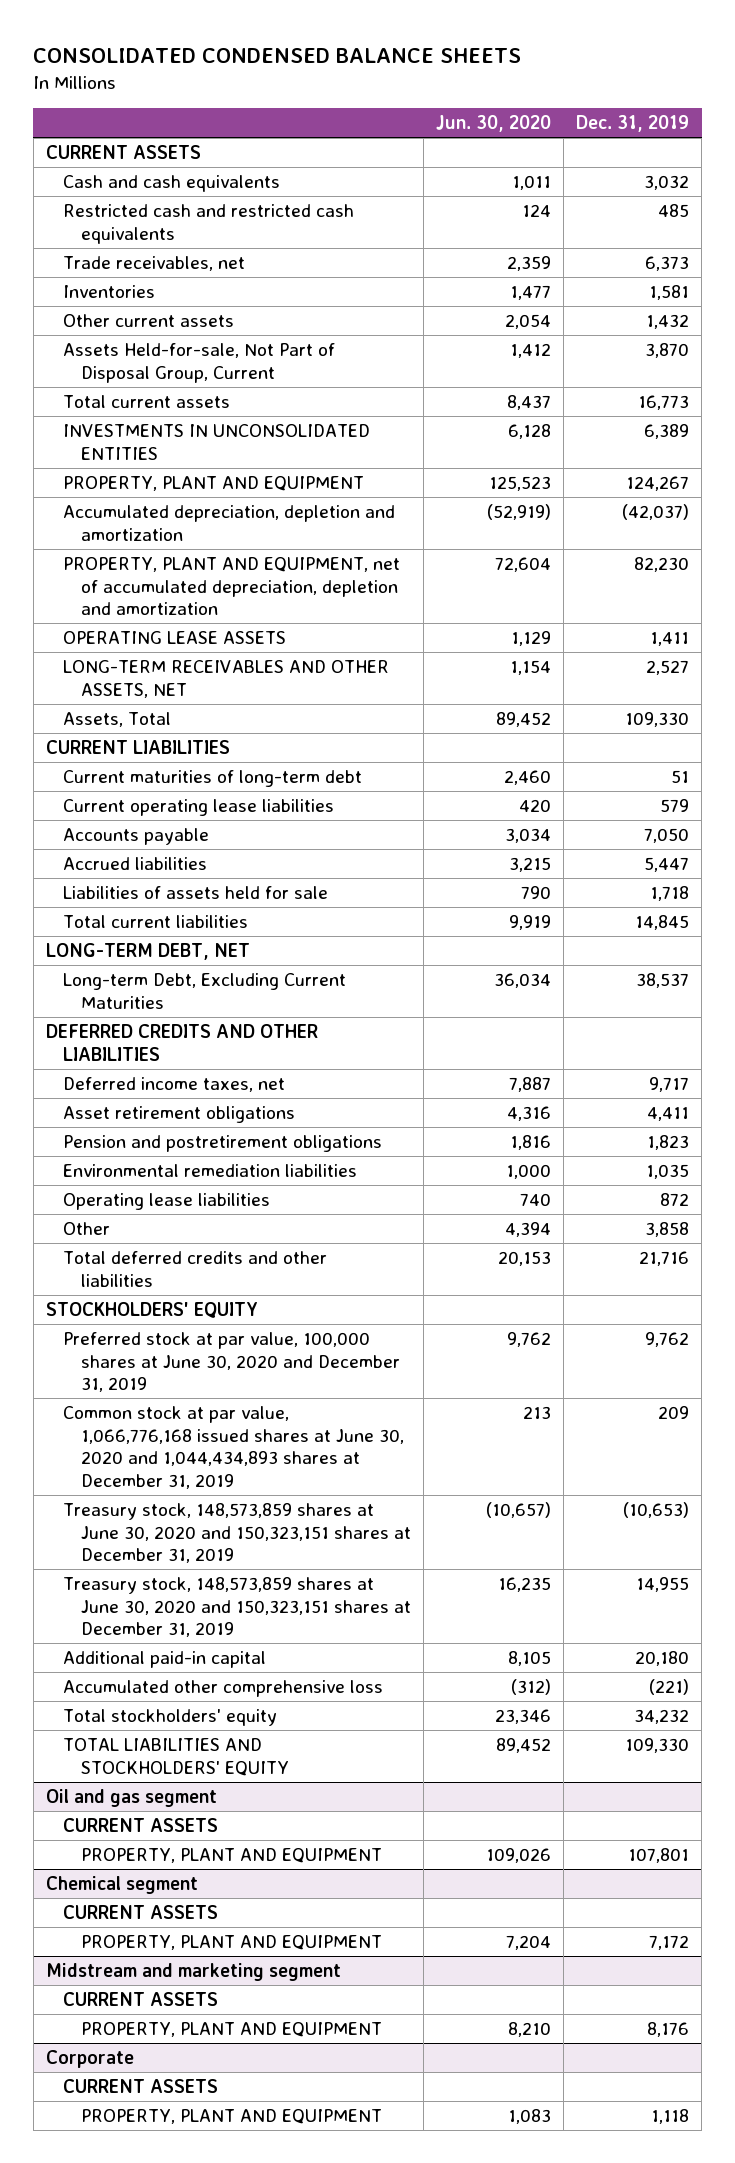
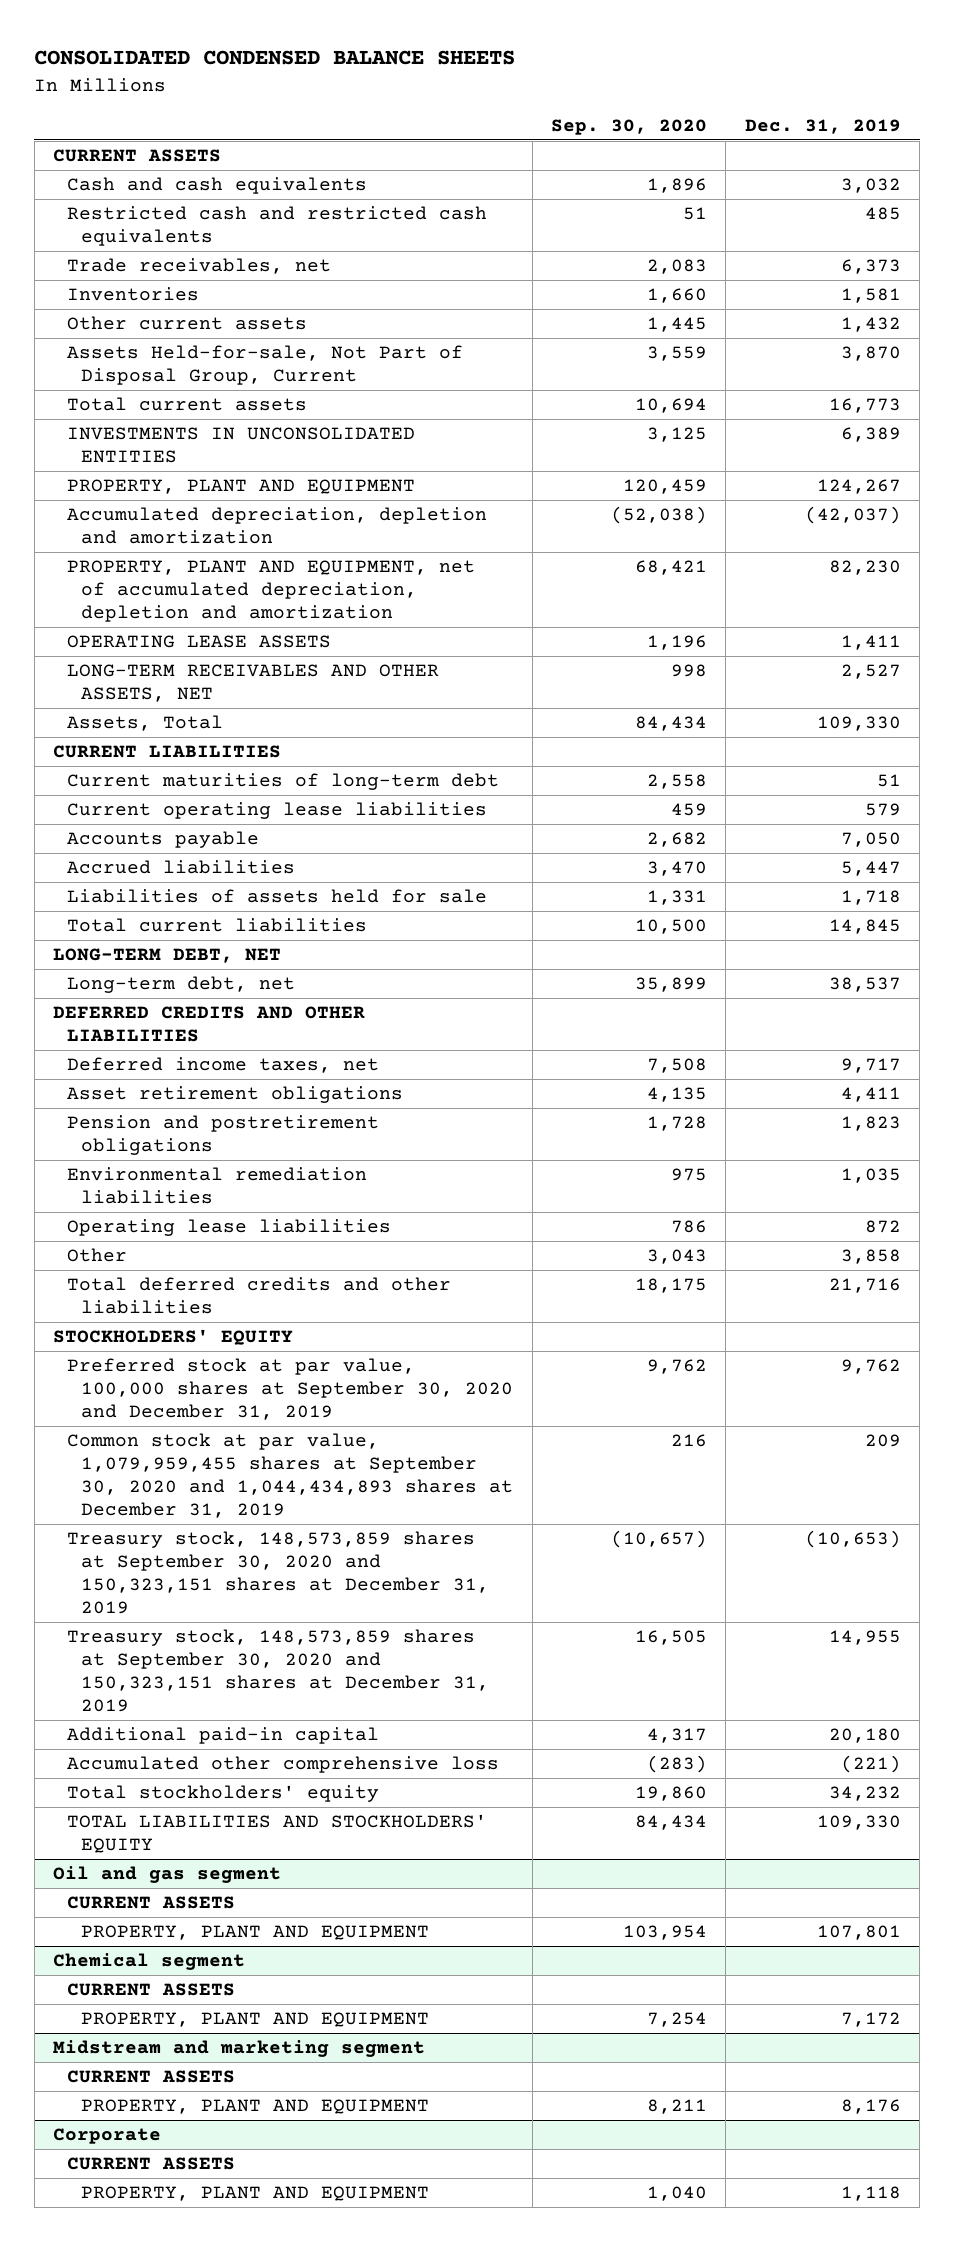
- | Jun. 30, 2020 | Dec. 31, 2019
+ | Sep. 30, 2020 | Dec. 31, 2019
- Long-term Debt, Excluding Current Maturities | 36,034 | 38,537
+ Long-term debt, net | 35,899 | 38,537
- Preferred stock at par value, 100,000 shares at June 30, 2020 and December 31, 2019 | 9,762 | 9,762
- Common stock at par value, 1,066,776,168 issued shares at June 30, 2020 and 1,044,434,893 shares at December 31, 2019 | 213 | 209
- Treasury stock, 148,573,859 shares at June 30, 2020 and 150,323,151 shares at December 31, 2019 | (10,657) | (10,653)
- Treasury stock, 148,573,859 shares at June 30, 2020 and 150,323,151 shares at December 31, 2019 | 16,235 | 14,955
+ Preferred stock at par value, 100,000 shares at September 30, 2020 and December 31, 2019 | 9,762 | 9,762
+ Common stock at par value, 1,079,959,455 shares at September 30, 2020 and 1,044,434,893 shares at December 31, 2019 | 216 | 209
+ Treasury stock, 148,573,859 shares at September 30, 2020 and 150,323,151 shares at December 31, 2019 | (10,657) | (10,653)
+ Treasury stock, 148,573,859 shares at September 30, 2020 and 150,323,151 shares at December 31, 2019 | 16,505 | 14,955

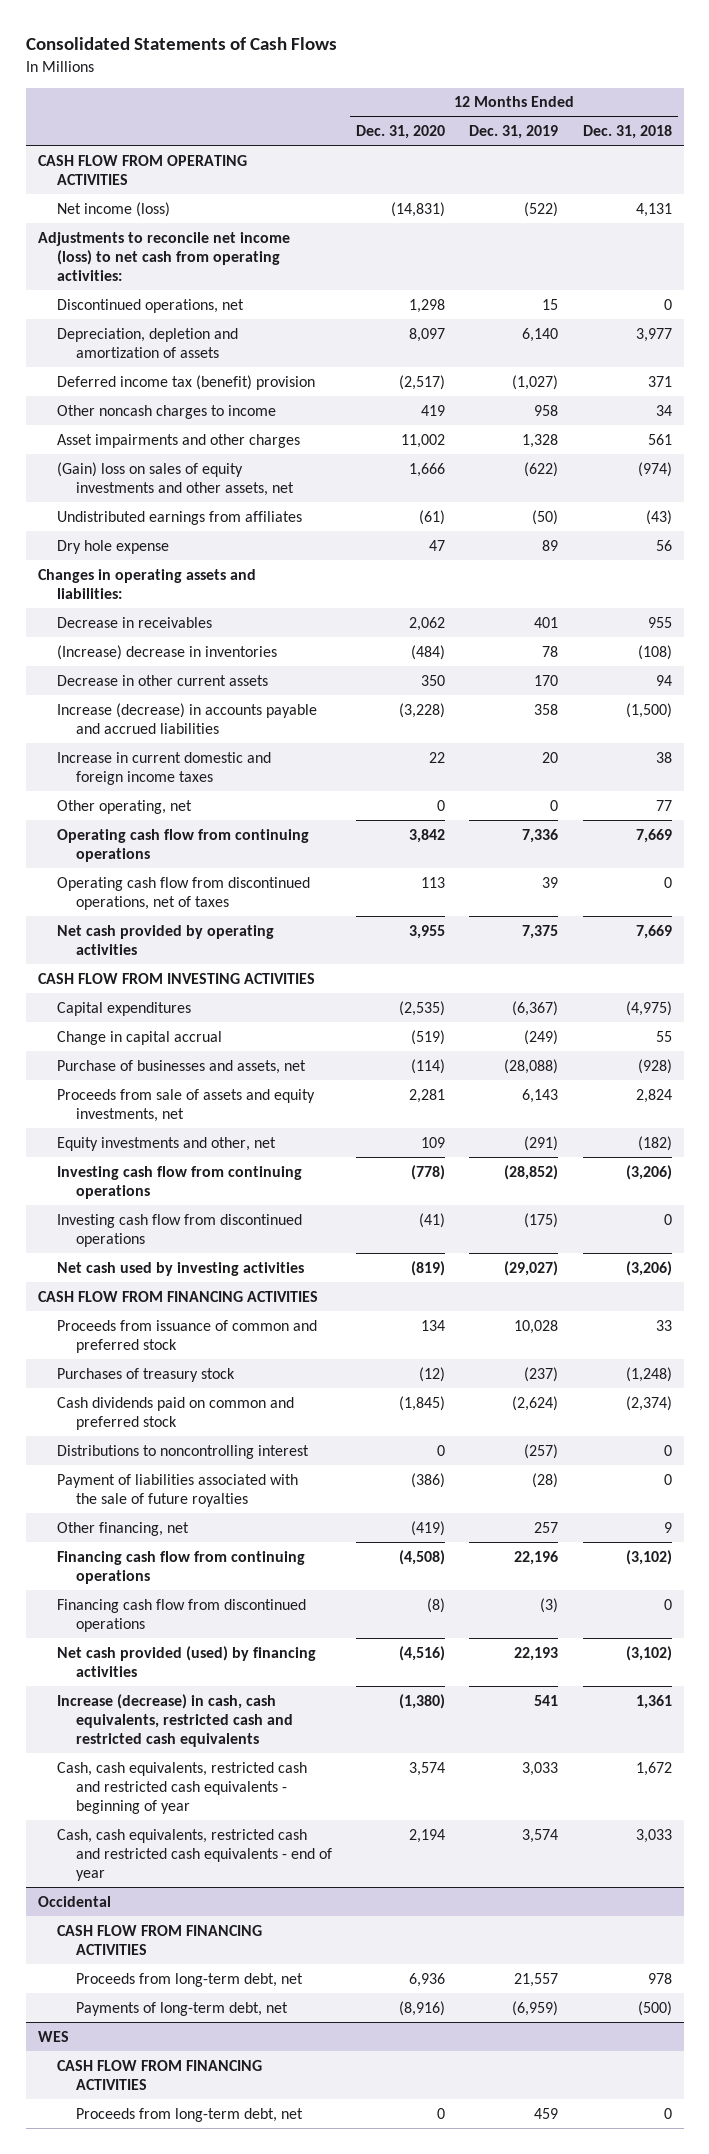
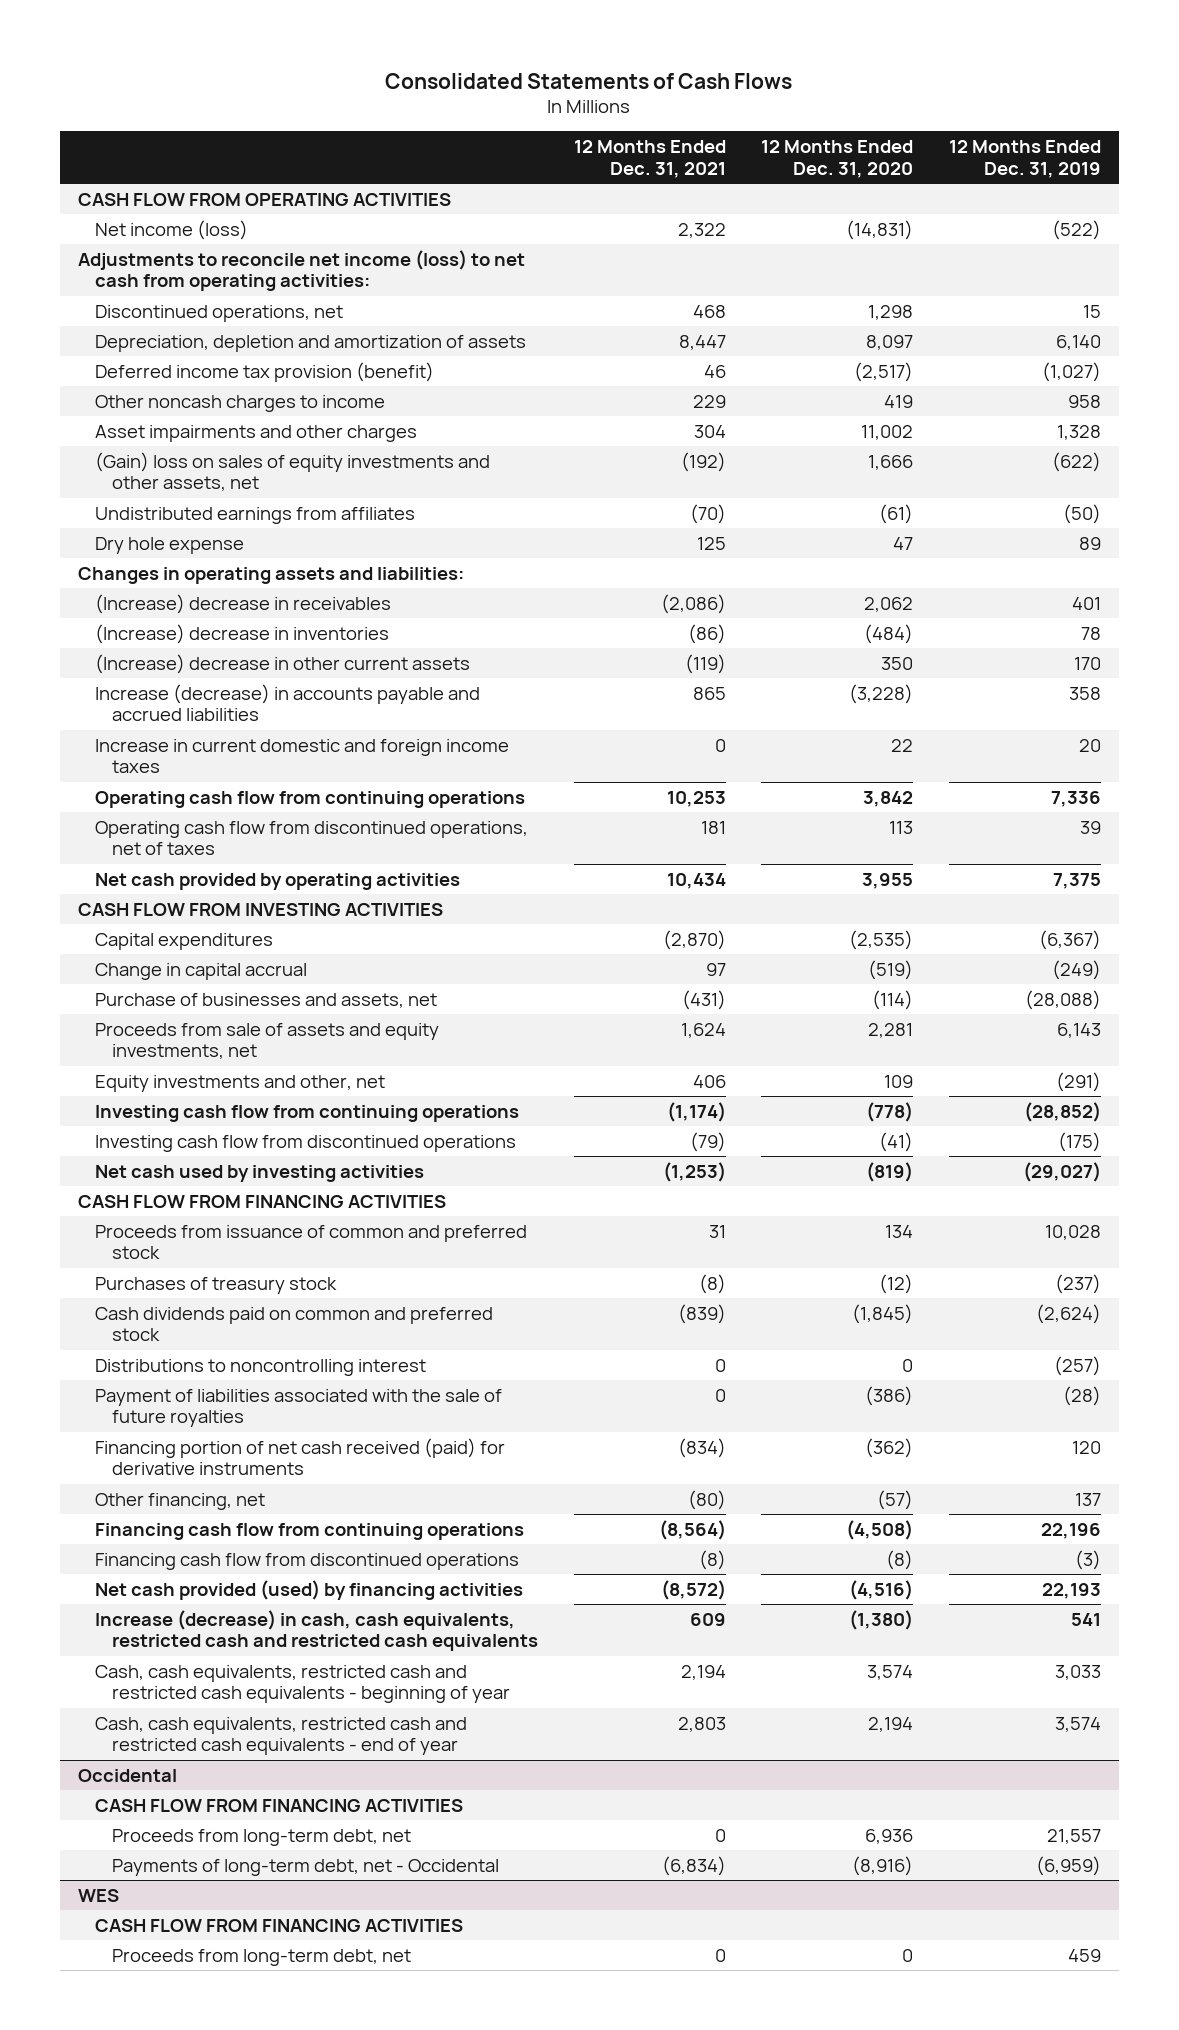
- | 12 Months Ended Dec. 31, 2020 | 12 Months Ended Dec. 31, 2019 | 12 Months Ended Dec. 31, 2018
+ | 12 Months Ended Dec. 31, 2021 | 12 Months Ended Dec. 31, 2020 | 12 Months Ended Dec. 31, 2019
- Deferred income tax (benefit) provision | (2,517) | (1,027) | 371
+ Deferred income tax provision (benefit) | 46 | (2,517) | (1,027)
- Decrease in receivables | 2,062 | 401 | 955
+ (Increase) decrease in receivables | (2,086) | 2,062 | 401
- Decrease in other current assets | 350 | 170 | 94
+ (Increase) decrease in other current assets | (119) | 350 | 170
- Other operating, net | 0 | 0 | 77
- Other financing, net | (419) | 257 | 9
+ Financing portion of net cash received (paid) for derivative instruments | (834) | (362) | 120
+ Other financing, net | (80) | (57) | 137
@ Occidental
- Payments of long-term debt, net | (8,916) | (6,959) | (500)
+ Payments of long-term debt, net - Occidental | (6,834) | (8,916) | (6,959)

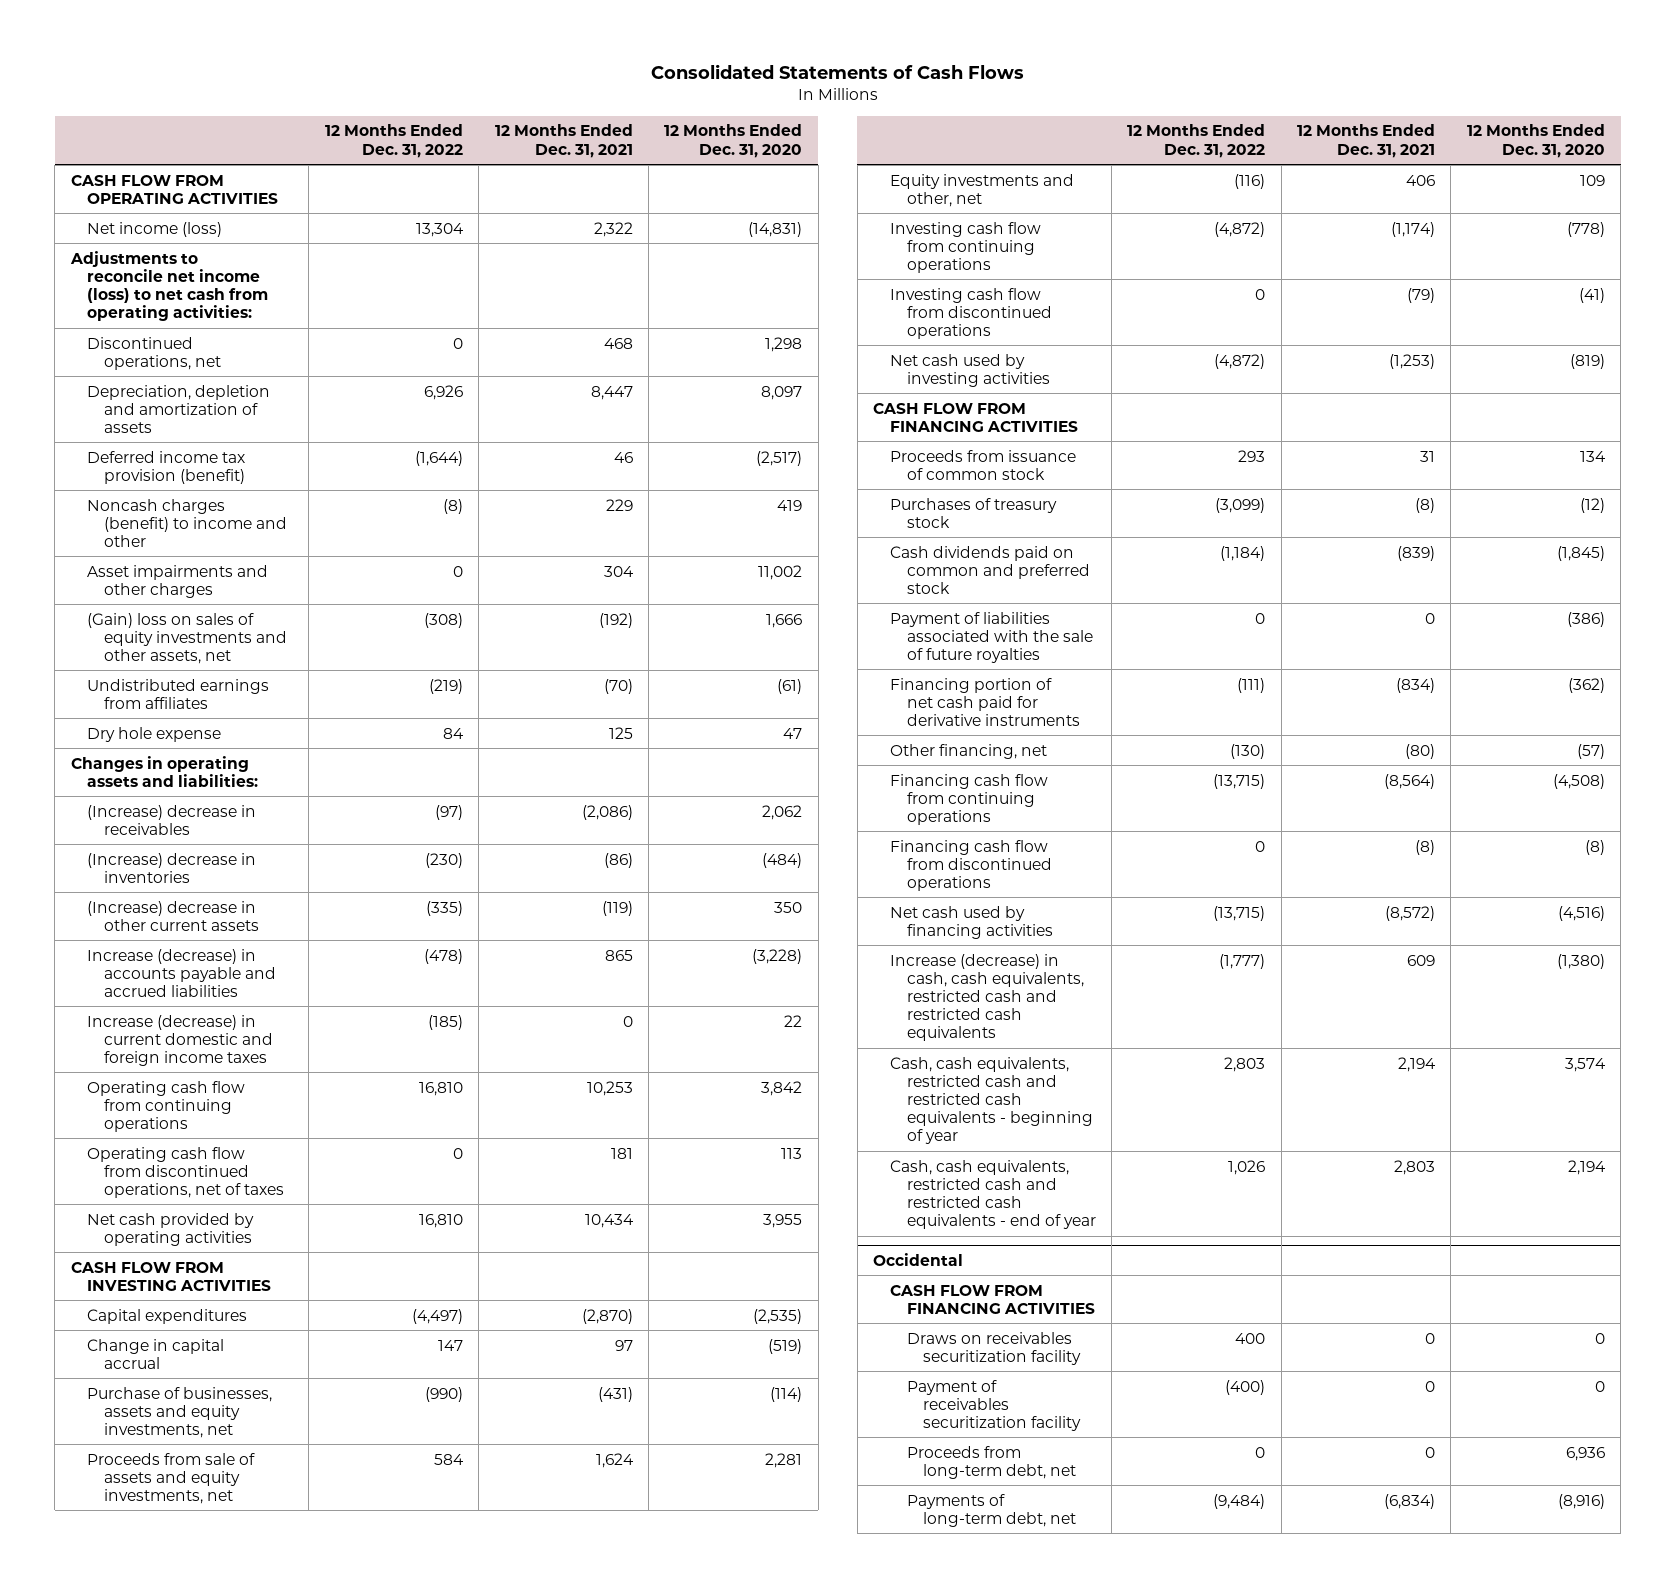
- | 12 Months Ended Dec. 31, 2021 | 12 Months Ended Dec. 31, 2020 | 12 Months Ended Dec. 31, 2019
+ | 12 Months Ended Dec. 31, 2022 | 12 Months Ended Dec. 31, 2021 | 12 Months Ended Dec. 31, 2020
- Other noncash charges to income | 229 | 419 | 958
+ Noncash charges (benefit) to income and other | (8) | 229 | 419
- Increase in current domestic and foreign income taxes | 0 | 22 | 20
+ Increase (decrease) in current domestic and foreign income taxes | (185) | 0 | 22
- Purchase of businesses and assets, net | (431) | (114) | (28,088)
+ Purchase of businesses, assets and equity investments, net | (990) | (431) | (114)
- Proceeds from issuance of common and preferred stock | 31 | 134 | 10,028
+ Proceeds from issuance of common stock | 293 | 31 | 134
- Distributions to noncontrolling interest | 0 | 0 | (257)
- Financing portion of net cash received (paid) for derivative instruments | (834) | (362) | 120
+ Financing portion of net cash paid for derivative instruments | (111) | (834) | (362)
- Net cash provided (used) by financing activities | (8,572) | (4,516) | 22,193
+ Net cash used by financing activities | (13,715) | (8,572) | (4,516)
@ Occidental
+ Draws on receivables securitization facility | 400 | 0 | 0
+ Payment of receivables securitization facility | (400) | 0 | 0
- Payments of long-term debt, net - Occidental | (6,834) | (8,916) | (6,959)
- WES
- CASH FLOW FROM FINANCING ACTIVITIES
- Proceeds from long-term debt, net | 0 | 0 | 459
@ Occidental
+ Payments of long-term debt, net | (9,484) | (6,834) | (8,916)

